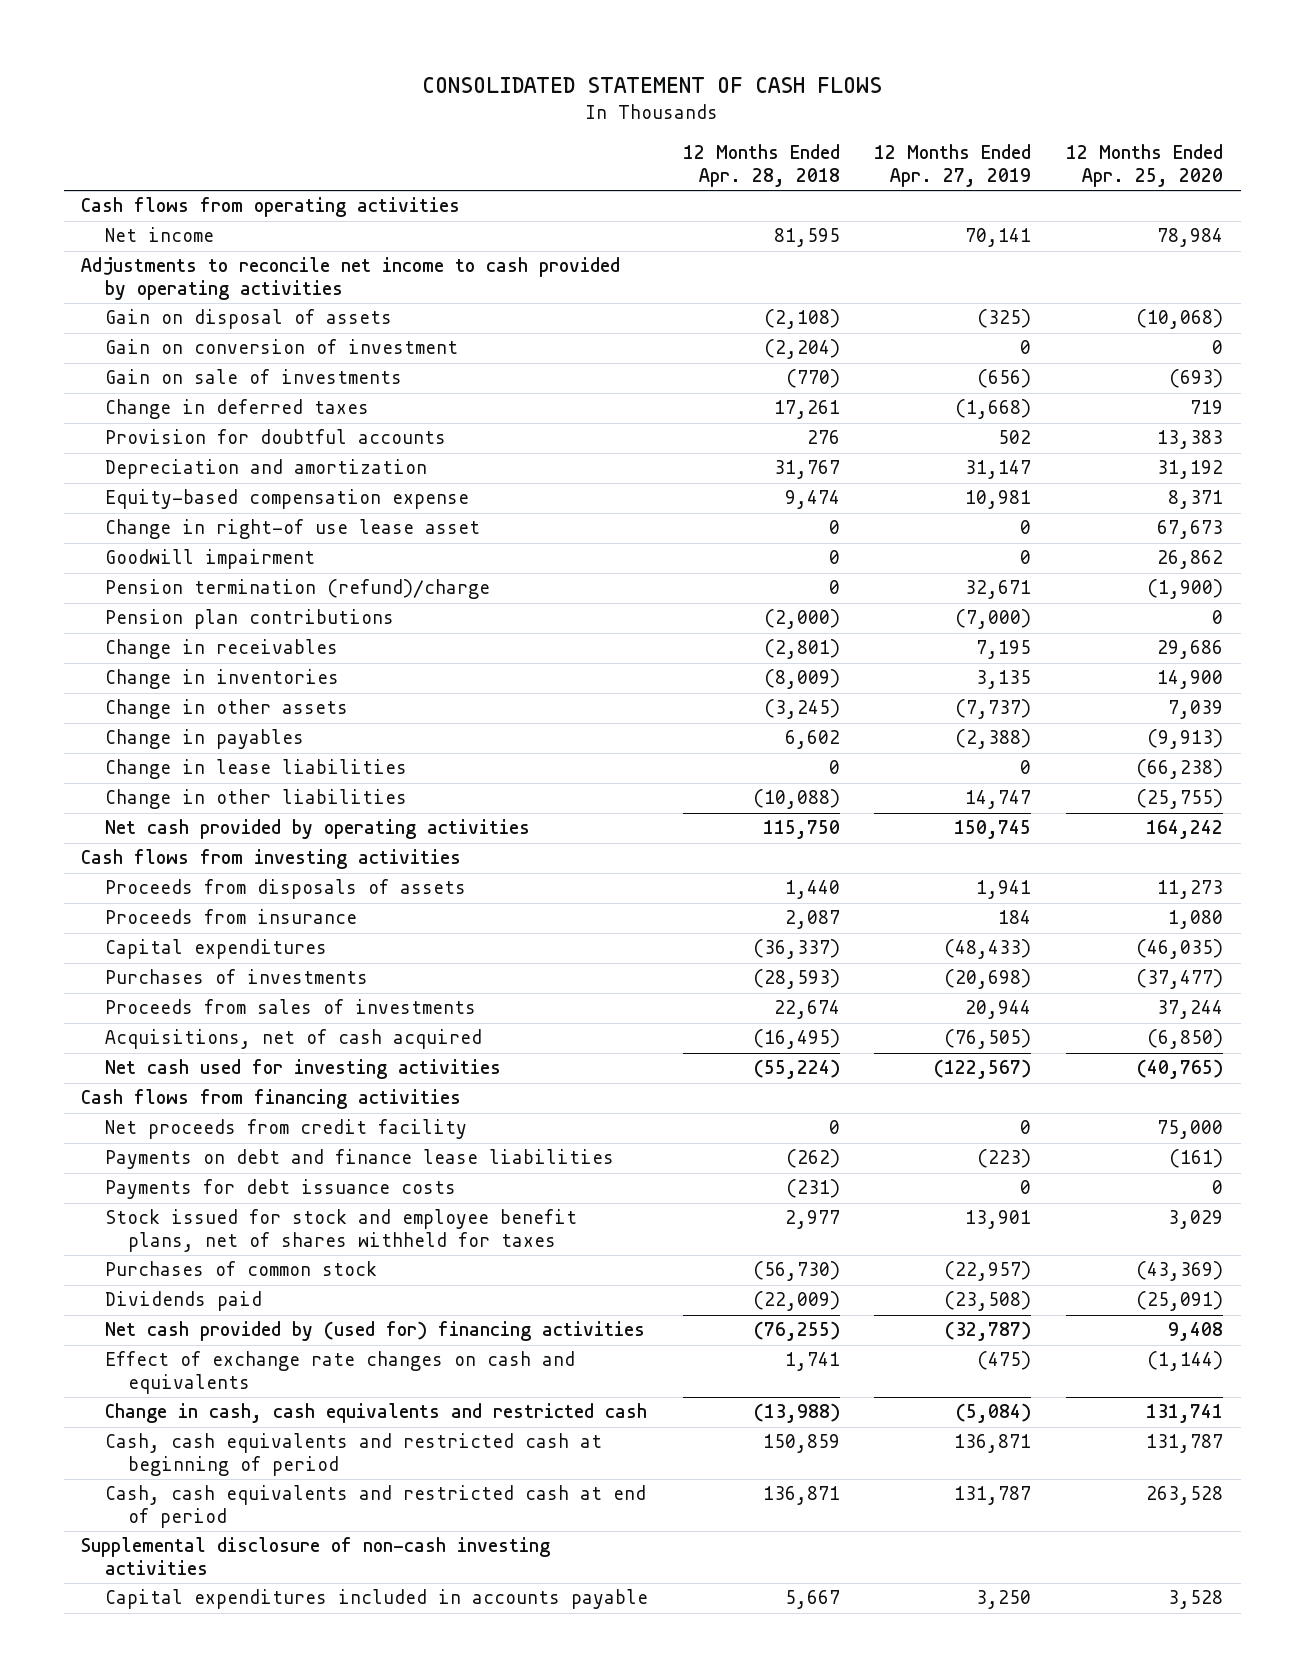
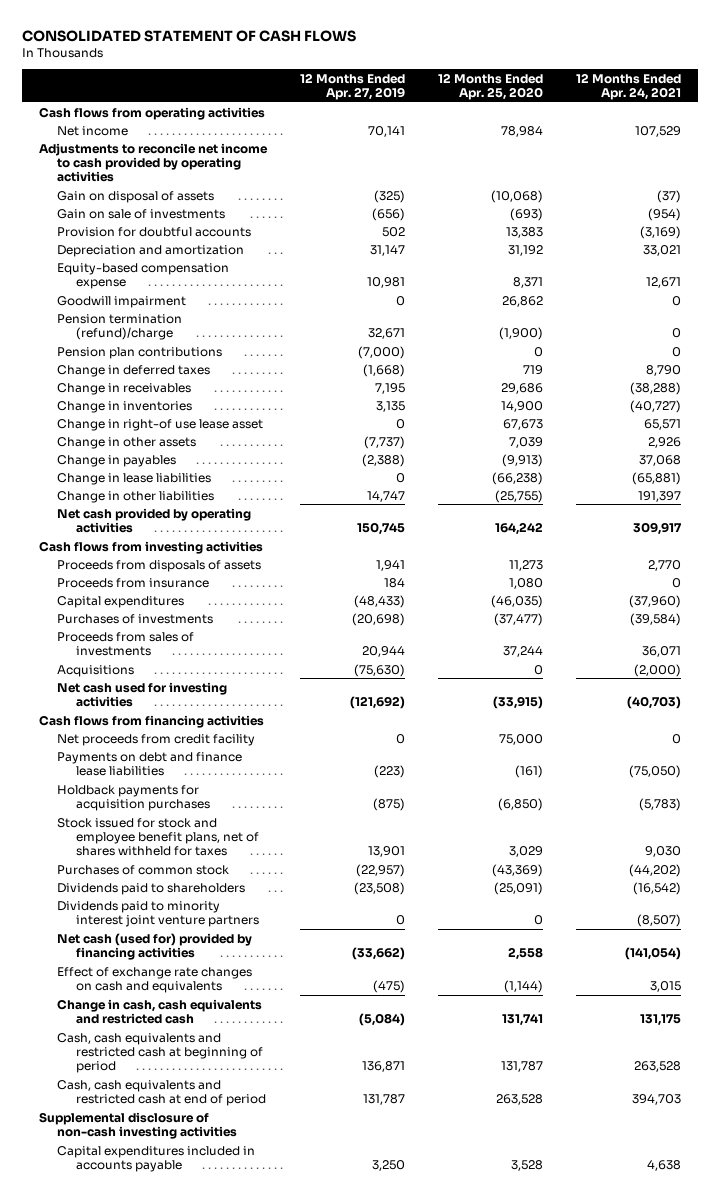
- | 12 Months Ended Apr. 28, 2018 | 12 Months Ended Apr. 27, 2019 | 12 Months Ended Apr. 25, 2020
+ | 12 Months Ended Apr. 27, 2019 | 12 Months Ended Apr. 25, 2020 | 12 Months Ended Apr. 24, 2021
- Gain on conversion of investment | (2,204) | 0 | 0
moved down: Change in deferred taxes | (1,668) | 719 | 8,790
moved down: Change in right-of use lease asset | 0 | 67,673 | 65,571
- Acquisitions, net of cash acquired | (16,495) | (76,505) | (6,850)
- Net cash used for investing activities | (55,224) | (122,567) | (40,765)
+ Acquisitions | (75,630) | 0 | (2,000)
+ Net cash used for investing activities | (121,692) | (33,915) | (40,703)
- Payments for debt issuance costs | (231) | 0 | 0
+ Holdback payments for acquisition purchases | (875) | (6,850) | (5,783)
- Dividends paid | (22,009) | (23,508) | (25,091)
- Net cash provided by (used for) financing activities | (76,255) | (32,787) | 9,408
+ Dividends paid to shareholders | (23,508) | (25,091) | (16,542)
+ Dividends paid to minority interest joint venture partners | 0 | 0 | (8,507)
+ Net cash (used for) provided by financing activities | (33,662) | 2,558 | (141,054)

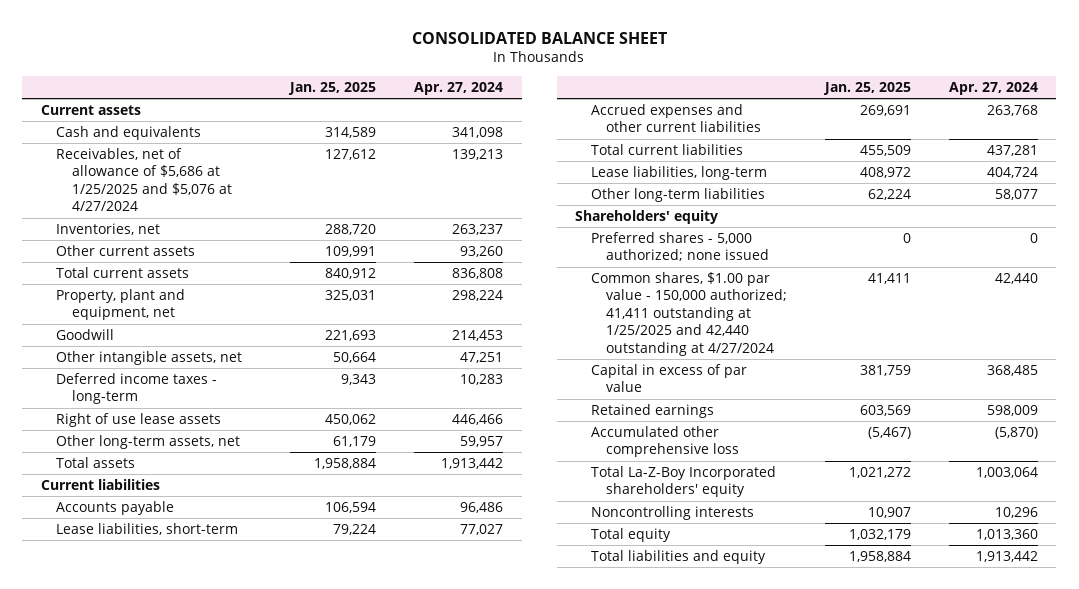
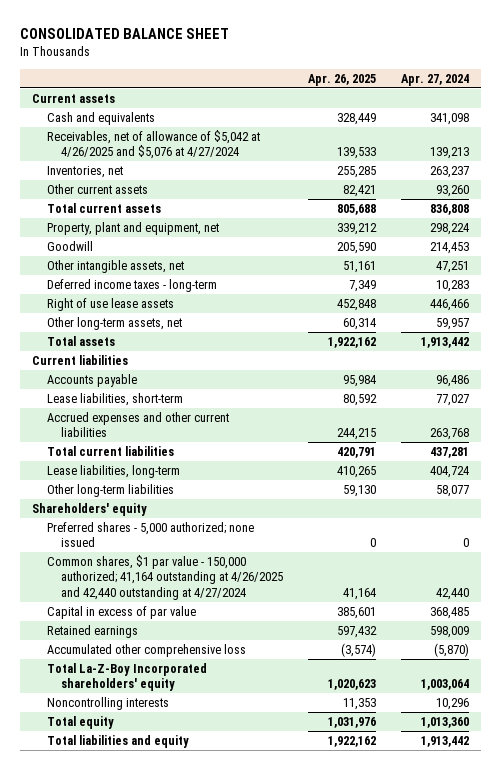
- | Jan. 25, 2025 | Apr. 27, 2024
+ | Apr. 26, 2025 | Apr. 27, 2024
- Receivables, net of allowance of $5,686 at 1/25/2025 and $5,076 at 4/27/2024 | 127,612 | 139,213
+ Receivables, net of allowance of $5,042 at 4/26/2025 and $5,076 at 4/27/2024 | 139,533 | 139,213
- Common shares, $1.00 par value - 150,000 authorized; 41,411 outstanding at 1/25/2025 and 42,440 outstanding at 4/27/2024 | 41,411 | 42,440
+ Common shares, $1 par value - 150,000 authorized; 41,164 outstanding at 4/26/2025 and 42,440 outstanding at 4/27/2024 | 41,164 | 42,440

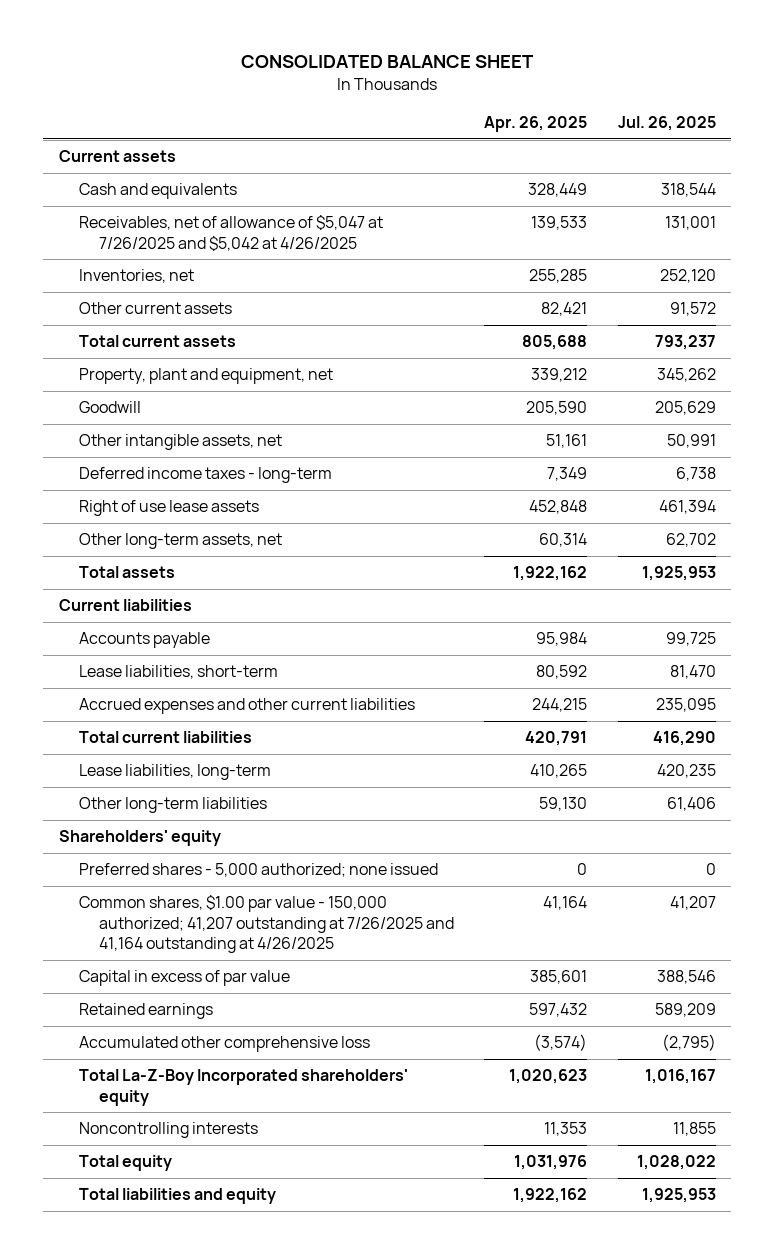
- | Apr. 26, 2025 | Apr. 27, 2024
+ | Apr. 26, 2025 | Jul. 26, 2025
- Receivables, net of allowance of $5,042 at 4/26/2025 and $5,076 at 4/27/2024 | 139,533 | 139,213
+ Receivables, net of allowance of $5,047 at 7/26/2025 and $5,042 at 4/26/2025 | 139,533 | 131,001
- Common shares, $1 par value - 150,000 authorized; 41,164 outstanding at 4/26/2025 and 42,440 outstanding at 4/27/2024 | 41,164 | 42,440
+ Common shares, $1.00 par value - 150,000 authorized; 41,207 outstanding at 7/26/2025 and 41,164 outstanding at 4/26/2025 | 41,164 | 41,207

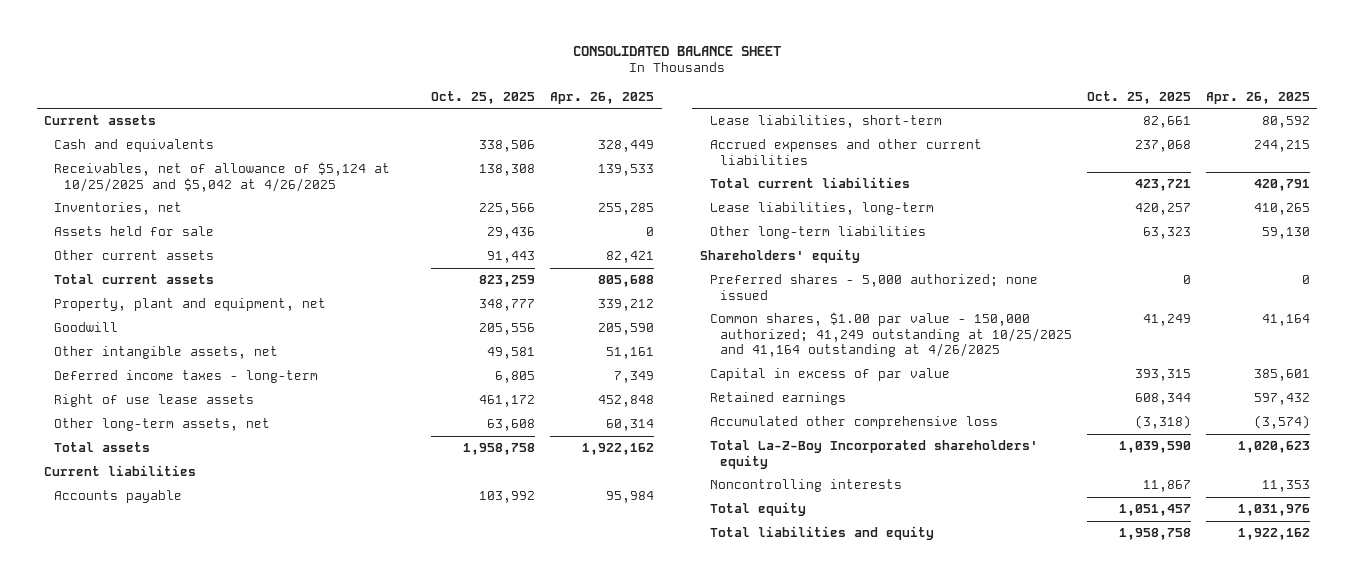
- | Apr. 26, 2025 | Jul. 26, 2025
+ | Oct. 25, 2025 | Apr. 26, 2025
- Receivables, net of allowance of $5,047 at 7/26/2025 and $5,042 at 4/26/2025 | 139,533 | 131,001
+ Receivables, net of allowance of $5,124 at 10/25/2025 and $5,042 at 4/26/2025 | 138,308 | 139,533
+ Assets held for sale | 29,436 | 0
- Common shares, $1.00 par value - 150,000 authorized; 41,207 outstanding at 7/26/2025 and 41,164 outstanding at 4/26/2025 | 41,164 | 41,207
+ Common shares, $1.00 par value - 150,000 authorized; 41,249 outstanding at 10/25/2025 and 41,164 outstanding at 4/26/2025 | 41,249 | 41,164

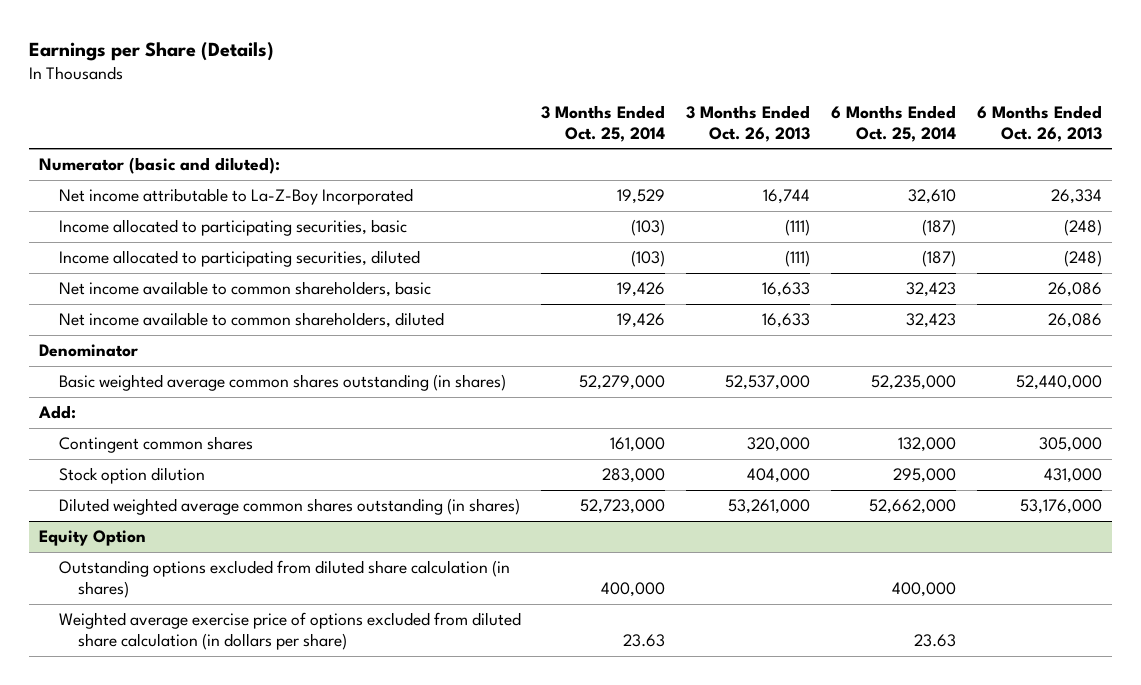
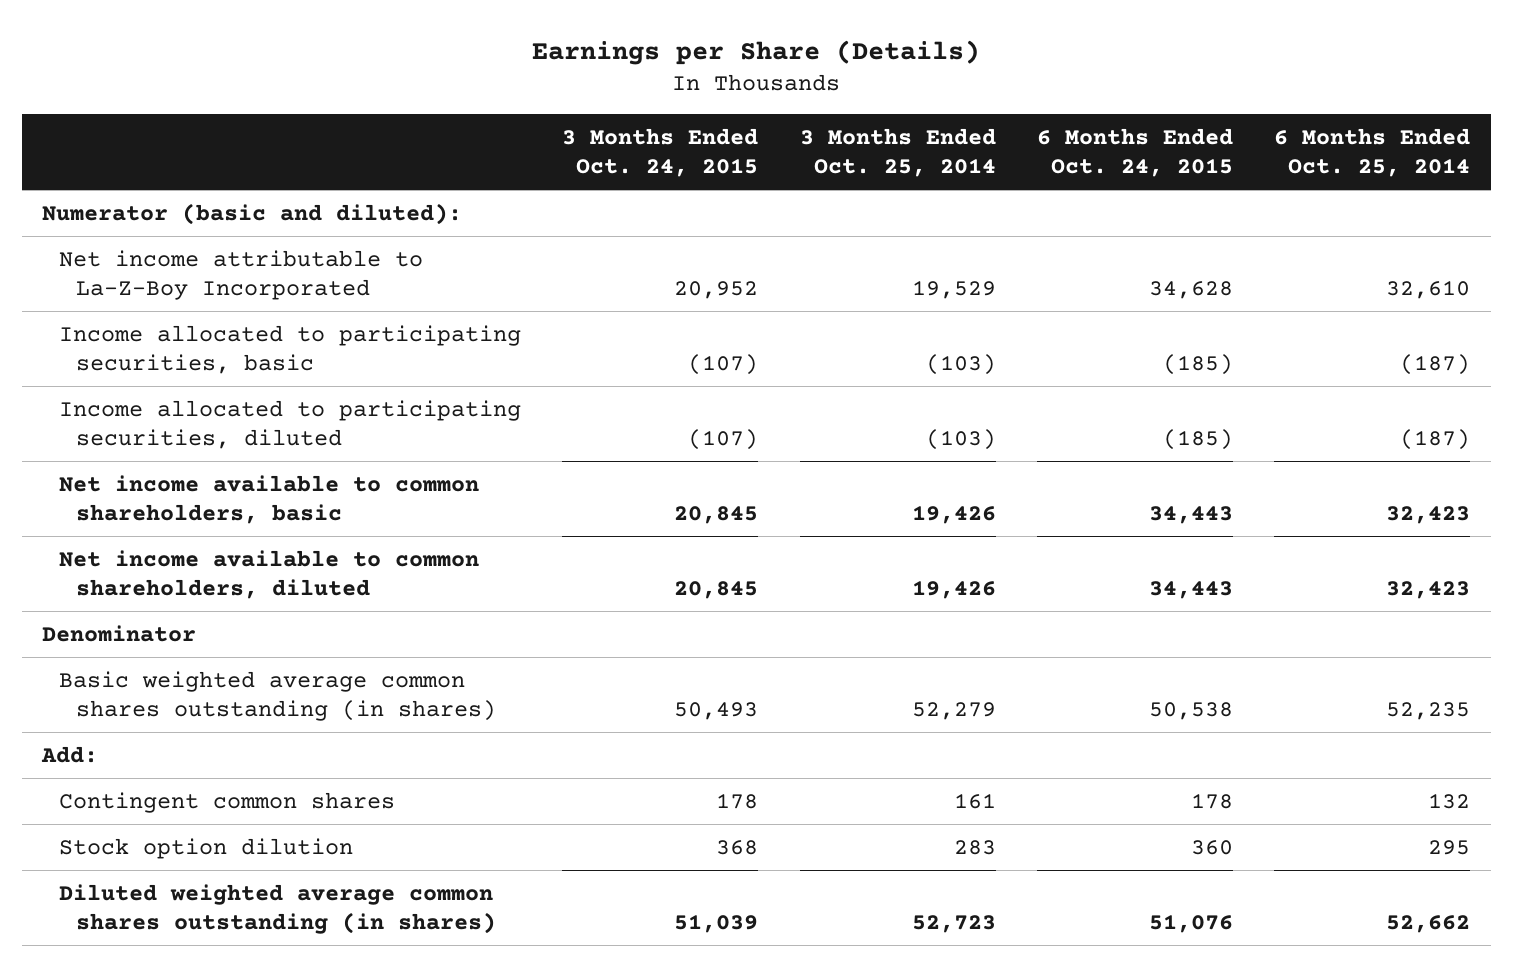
- | 3 Months Ended Oct. 25, 2014 | 3 Months Ended Oct. 26, 2013 | 6 Months Ended Oct. 25, 2014 | 6 Months Ended Oct. 26, 2013
+ | 3 Months Ended Oct. 24, 2015 | 3 Months Ended Oct. 25, 2014 | 6 Months Ended Oct. 24, 2015 | 6 Months Ended Oct. 25, 2014
- Basic weighted average common shares outstanding (in shares) | 52,279,000 | 52,537,000 | 52,235,000 | 52,440,000
+ Basic weighted average common shares outstanding (in shares) | 50,493 | 52,279 | 50,538 | 52,235
- Contingent common shares | 161,000 | 320,000 | 132,000 | 305,000
- Stock option dilution | 283,000 | 404,000 | 295,000 | 431,000
- Diluted weighted average common shares outstanding (in shares) | 52,723,000 | 53,261,000 | 52,662,000 | 53,176,000
- Equity Option
- Outstanding options excluded from diluted share calculation (in shares) | 400,000 | | 400,000 |
- Weighted average exercise price of options excluded from diluted share calculation (in dollars per share) | 23.63 | | 23.63 |
+ Contingent common shares | 178 | 161 | 178 | 132
+ Stock option dilution | 368 | 283 | 360 | 295
+ Diluted weighted average common shares outstanding (in shares) | 51,039 | 52,723 | 51,076 | 52,662

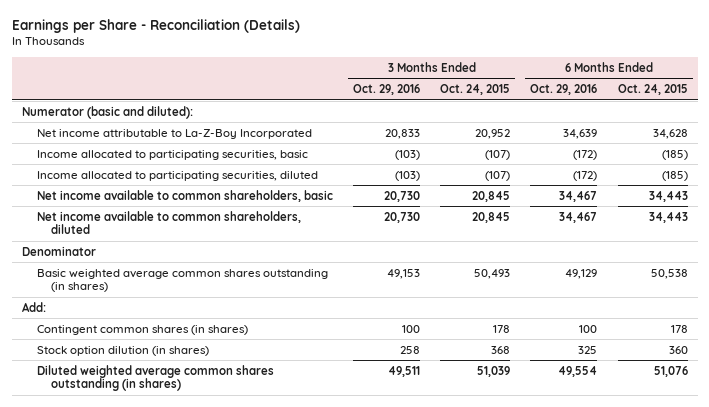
- Earnings per Share (Details)
+ Earnings per Share - Reconciliation (Details)
- | 3 Months Ended Oct. 24, 2015 | 3 Months Ended Oct. 25, 2014 | 6 Months Ended Oct. 24, 2015 | 6 Months Ended Oct. 25, 2014
+ | 3 Months Ended Oct. 29, 2016 | 3 Months Ended Oct. 24, 2015 | 6 Months Ended Oct. 29, 2016 | 6 Months Ended Oct. 24, 2015
- Contingent common shares | 178 | 161 | 178 | 132
- Stock option dilution | 368 | 283 | 360 | 295
+ Contingent common shares (in shares) | 100 | 178 | 100 | 178
+ Stock option dilution (in shares) | 258 | 368 | 325 | 360

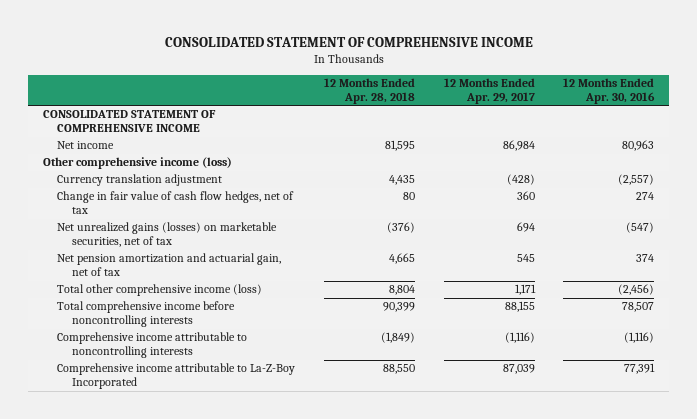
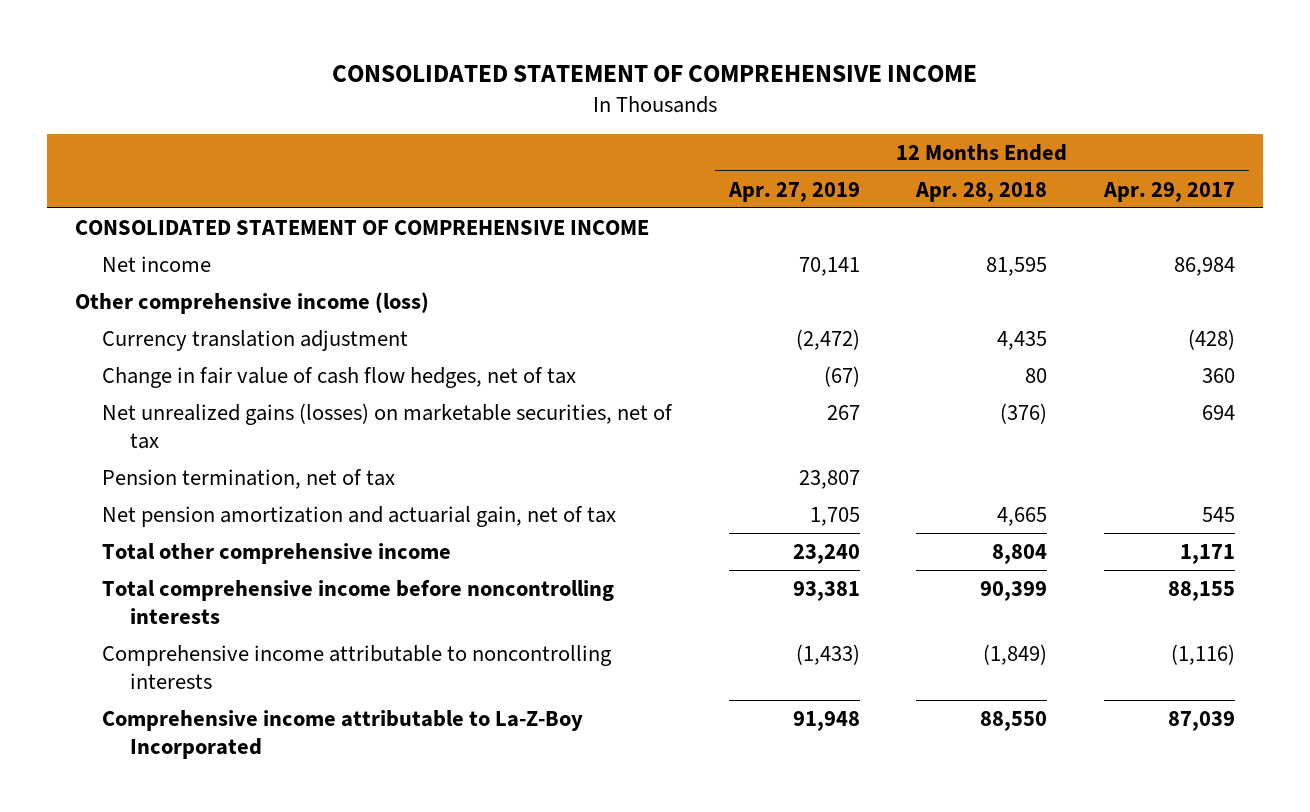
- | 12 Months Ended Apr. 28, 2018 | 12 Months Ended Apr. 29, 2017 | 12 Months Ended Apr. 30, 2016
+ | 12 Months Ended Apr. 27, 2019 | 12 Months Ended Apr. 28, 2018 | 12 Months Ended Apr. 29, 2017
+ Pension termination, net of tax | 23,807 | |
- Total other comprehensive income (loss) | 8,804 | 1,171 | (2,456)
+ Total other comprehensive income | 23,240 | 8,804 | 1,171

